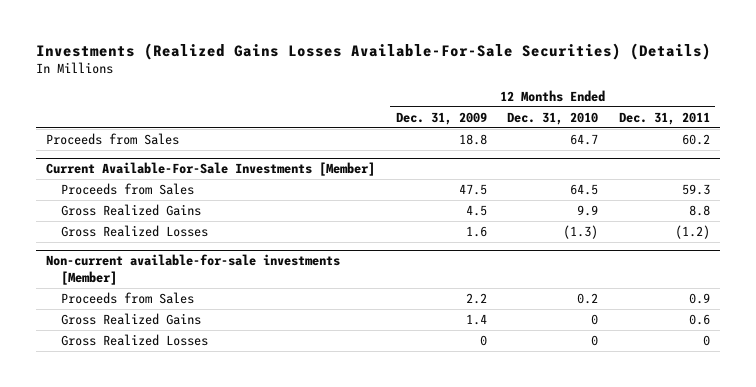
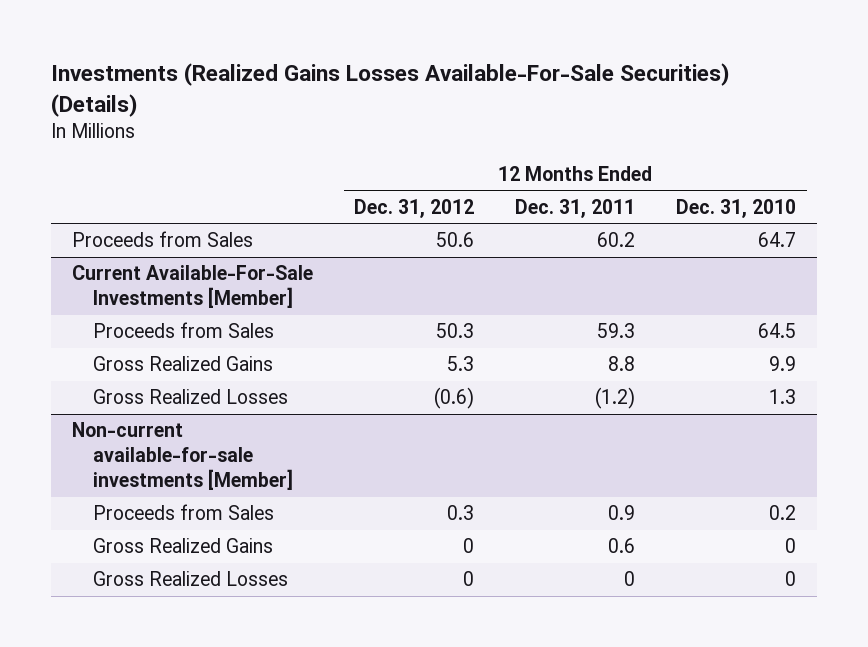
- | 12 Months Ended Dec. 31, 2009 | 12 Months Ended Dec. 31, 2010 | 12 Months Ended Dec. 31, 2011
+ | 12 Months Ended Dec. 31, 2012 | 12 Months Ended Dec. 31, 2011 | 12 Months Ended Dec. 31, 2010
@ Current Available-For-Sale Investments [Member]
- Gross Realized Losses | 1.6 | (1.3) | (1.2)
+ Gross Realized Losses | (0.6) | (1.2) | 1.3

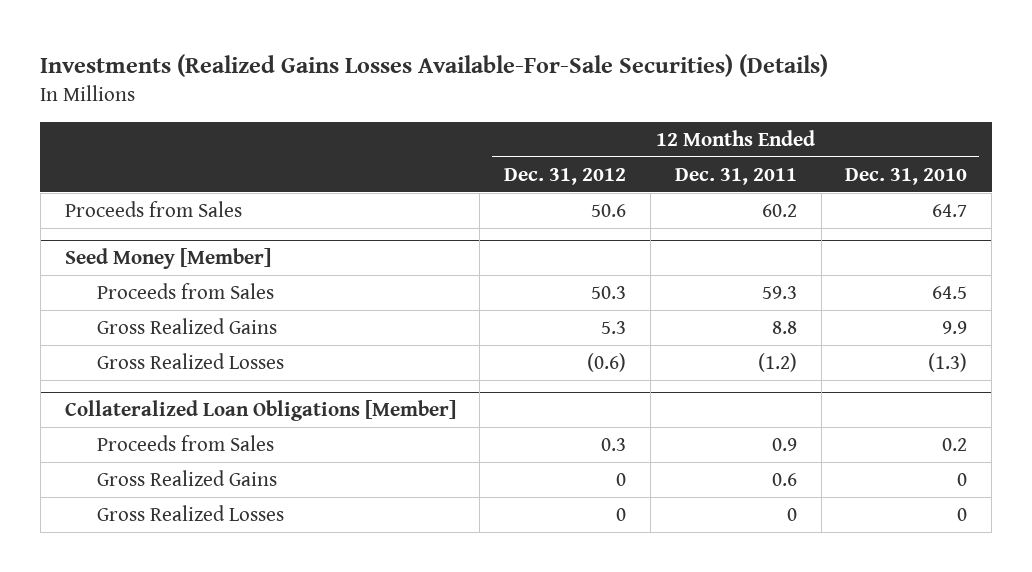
- Current Available-For-Sale Investments [Member]
+ Seed Money [Member]
- Gross Realized Losses | (0.6) | (1.2) | 1.3
- Non-current available-for-sale investments [Member]
+ Gross Realized Losses | (0.6) | (1.2) | (1.3)
+ Collateralized Loan Obligations [Member]

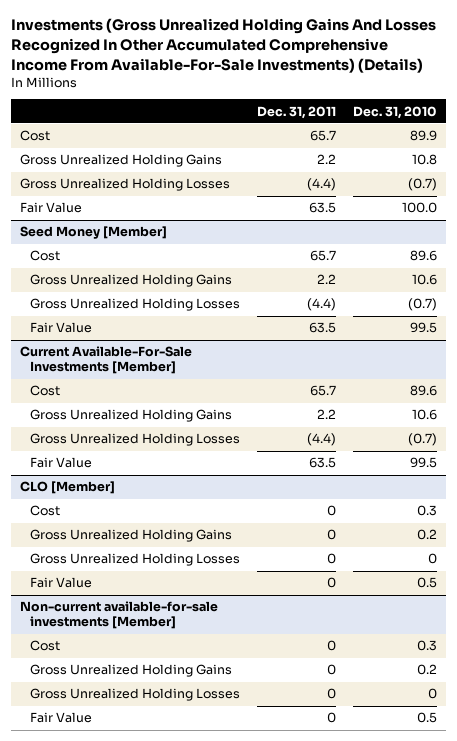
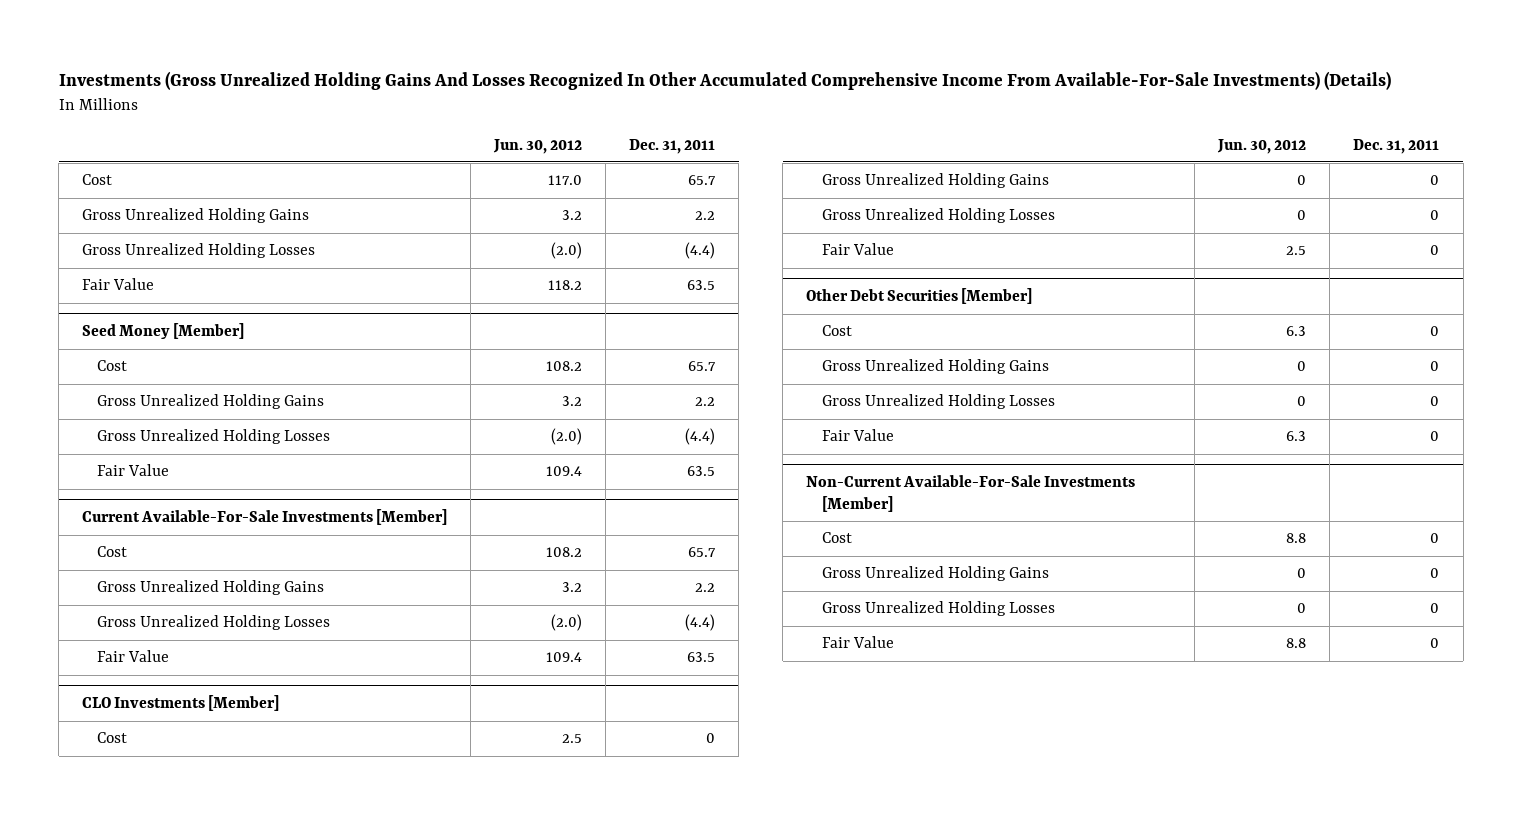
- | Dec. 31, 2011 | Dec. 31, 2010
+ | Jun. 30, 2012 | Dec. 31, 2011
- CLO [Member]
+ CLO Investments [Member]
- Non-current available-for-sale investments [Member]
+ Other Debt Securities [Member]
+ Non-Current Available-For-Sale Investments [Member]
+ Cost | 8.8 | 0
+ Gross Unrealized Holding Gains | 0 | 0
+ Gross Unrealized Holding Losses | 0 | 0
+ Fair Value | 8.8 | 0

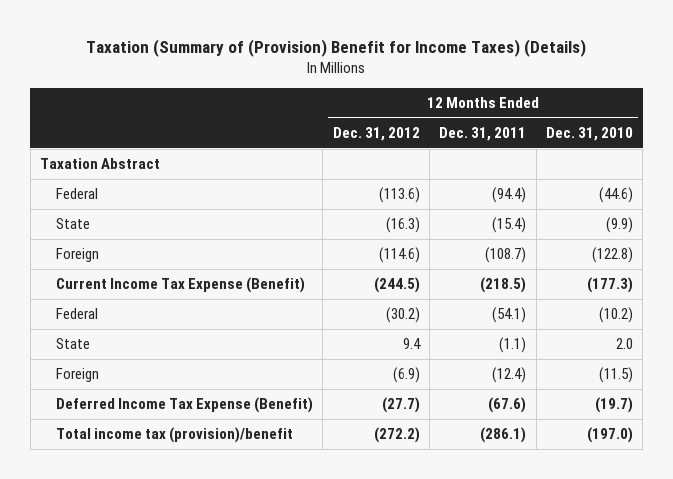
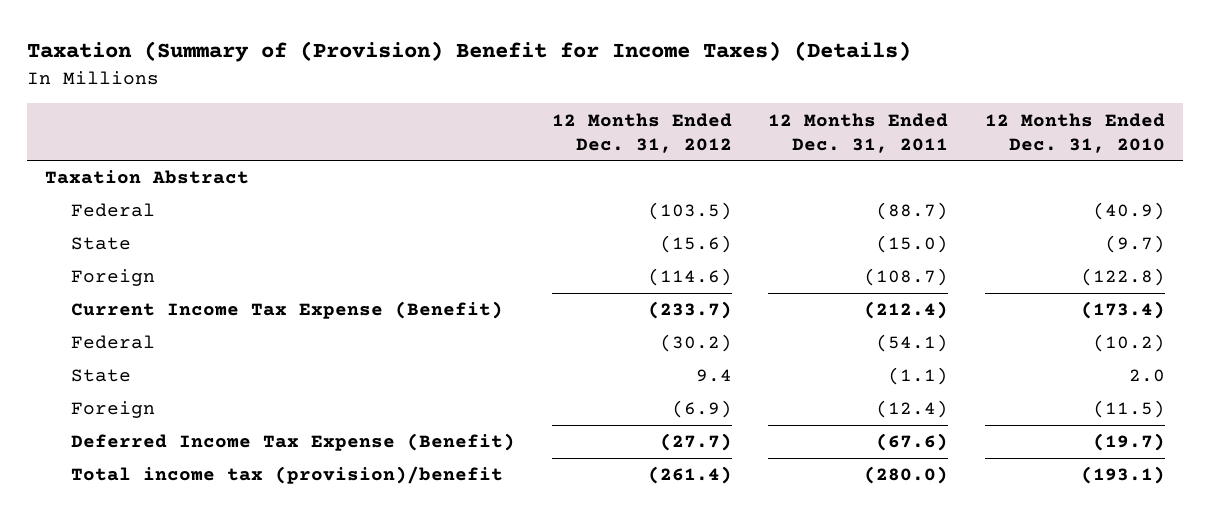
- Federal | (113.6) | (94.4) | (44.6)
- State | (16.3) | (15.4) | (9.9)
+ Federal | (103.5) | (88.7) | (40.9)
+ State | (15.6) | (15.0) | (9.7)
- Current Income Tax Expense (Benefit) | (244.5) | (218.5) | (177.3)
+ Current Income Tax Expense (Benefit) | (233.7) | (212.4) | (173.4)
- Total income tax (provision)/benefit | (272.2) | (286.1) | (197.0)
+ Total income tax (provision)/benefit | (261.4) | (280.0) | (193.1)

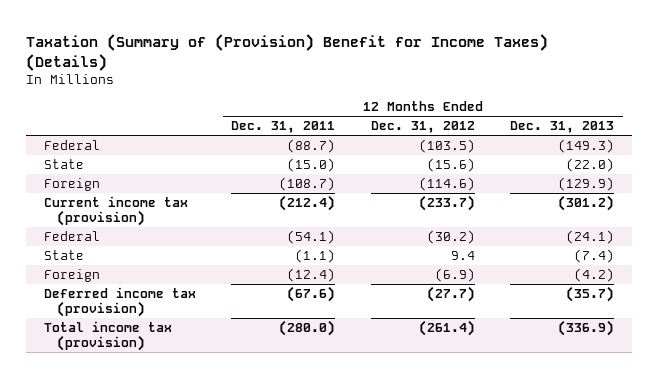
- | 12 Months Ended Dec. 31, 2012 | 12 Months Ended Dec. 31, 2011 | 12 Months Ended Dec. 31, 2010
+ | 12 Months Ended Dec. 31, 2011 | 12 Months Ended Dec. 31, 2012 | 12 Months Ended Dec. 31, 2013
- Taxation Abstract
- Current Income Tax Expense (Benefit) | (233.7) | (212.4) | (173.4)
+ Current income tax (provision) | (212.4) | (233.7) | (301.2)
- Deferred Income Tax Expense (Benefit) | (27.7) | (67.6) | (19.7)
- Total income tax (provision)/benefit | (261.4) | (280.0) | (193.1)
+ Deferred income tax (provision) | (67.6) | (27.7) | (35.7)
+ Total income tax (provision) | (280.0) | (261.4) | (336.9)

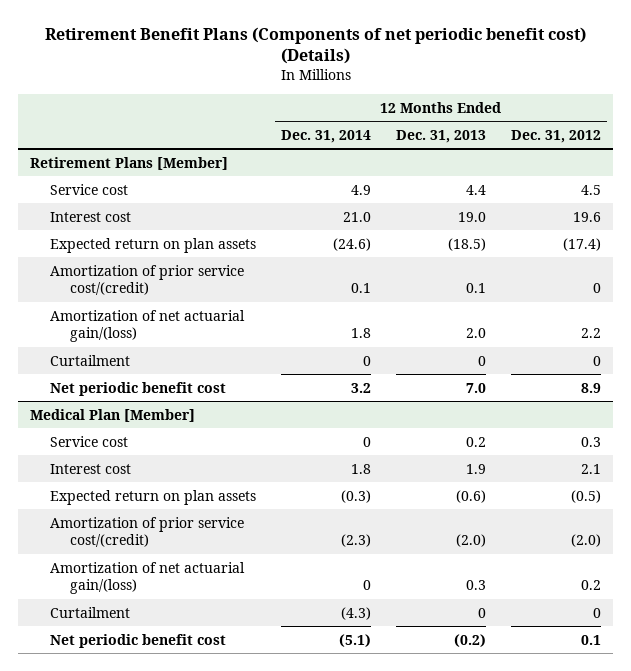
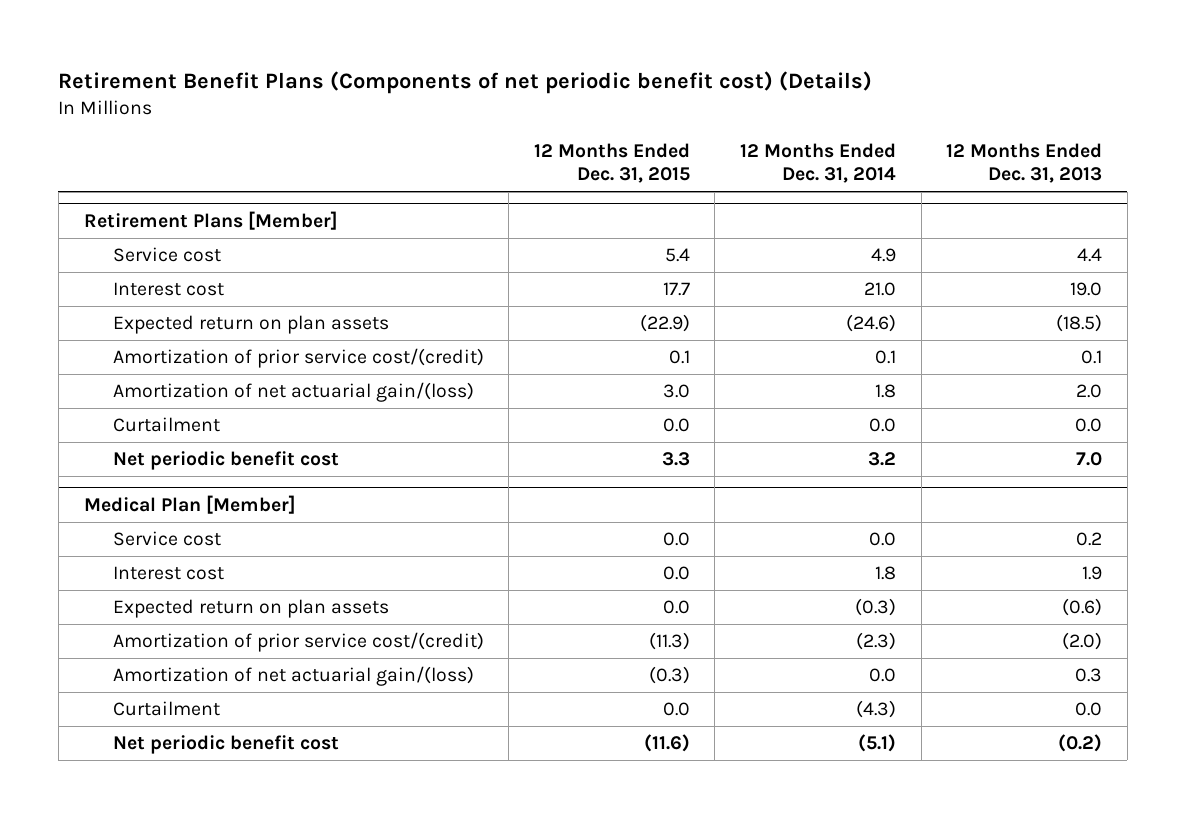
- | 12 Months Ended Dec. 31, 2014 | 12 Months Ended Dec. 31, 2013 | 12 Months Ended Dec. 31, 2012
+ | 12 Months Ended Dec. 31, 2015 | 12 Months Ended Dec. 31, 2014 | 12 Months Ended Dec. 31, 2013
@ Retirement Plans [Member]
- Curtailment | 0 | 0 | 0
+ Curtailment | 0.0 | 0.0 | 0.0
@ Medical Plan [Member]
- Service cost | 0 | 0.2 | 0.3
+ Service cost | 0.0 | 0.0 | 0.2
- Amortization of net actuarial gain/(loss) | 0 | 0.3 | 0.2
- Curtailment | (4.3) | 0 | 0
+ Amortization of net actuarial gain/(loss) | (0.3) | 0.0 | 0.3
+ Curtailment | 0.0 | (4.3) | 0.0

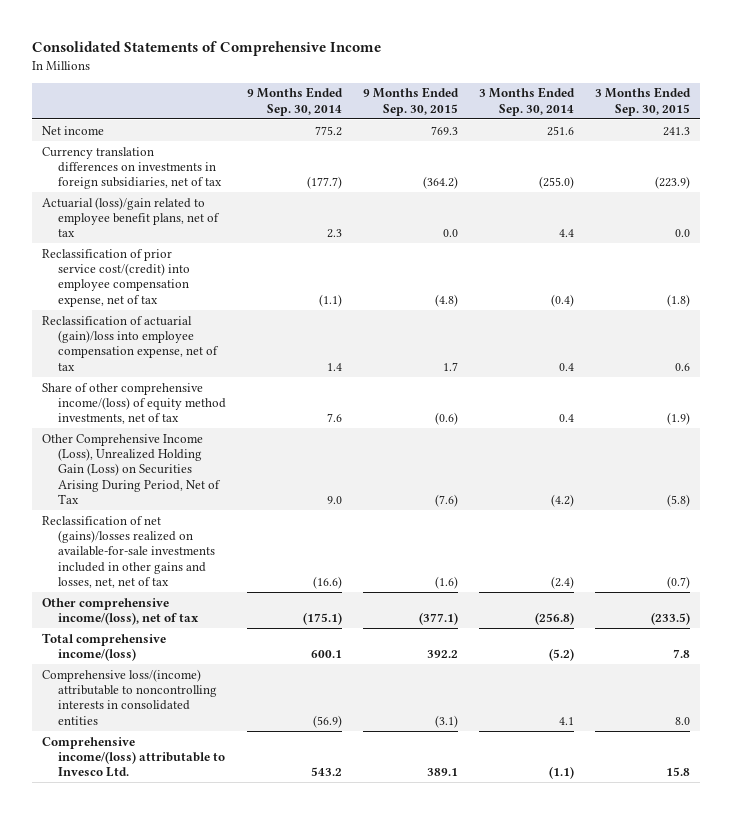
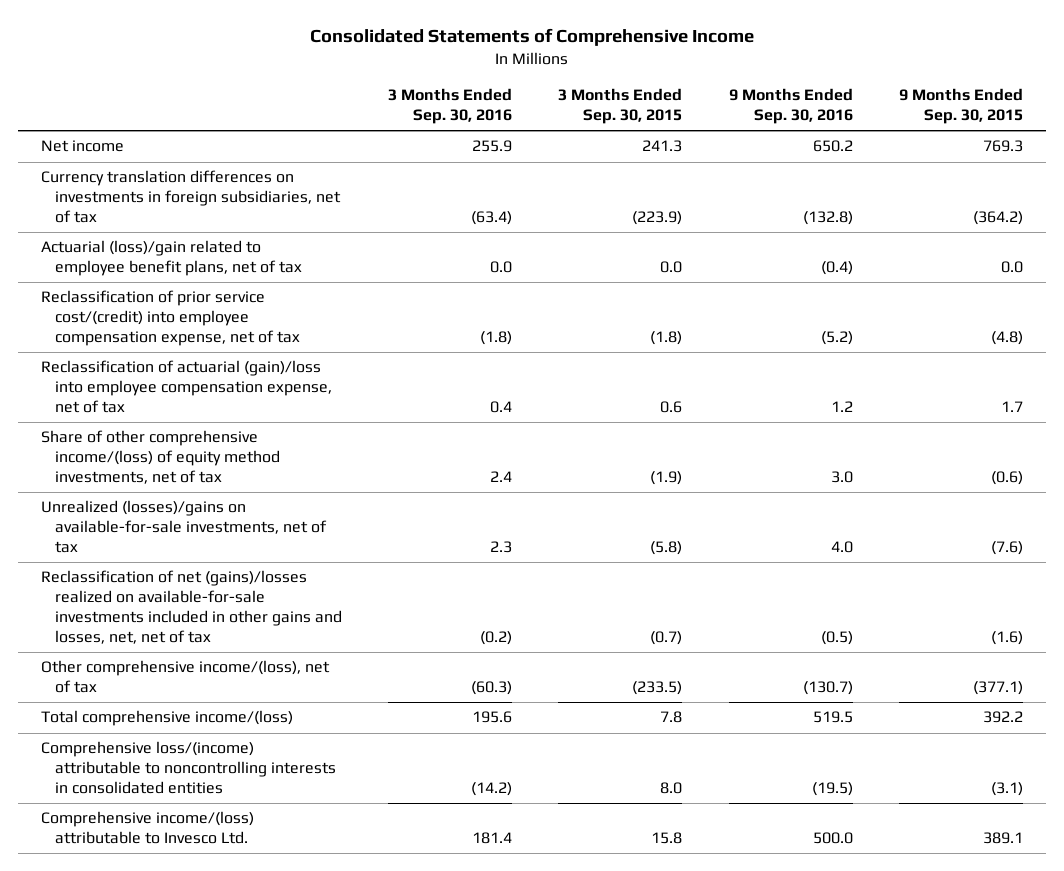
- | 9 Months Ended Sep. 30, 2014 | 9 Months Ended Sep. 30, 2015 | 3 Months Ended Sep. 30, 2014 | 3 Months Ended Sep. 30, 2015
+ | 3 Months Ended Sep. 30, 2016 | 3 Months Ended Sep. 30, 2015 | 9 Months Ended Sep. 30, 2016 | 9 Months Ended Sep. 30, 2015
- Other Comprehensive Income (Loss), Unrealized Holding Gain (Loss) on Securities Arising During Period, Net of Tax | 9.0 | (7.6) | (4.2) | (5.8)
+ Unrealized (losses)/gains on available-for-sale investments, net of tax | 2.3 | (5.8) | 4.0 | (7.6)

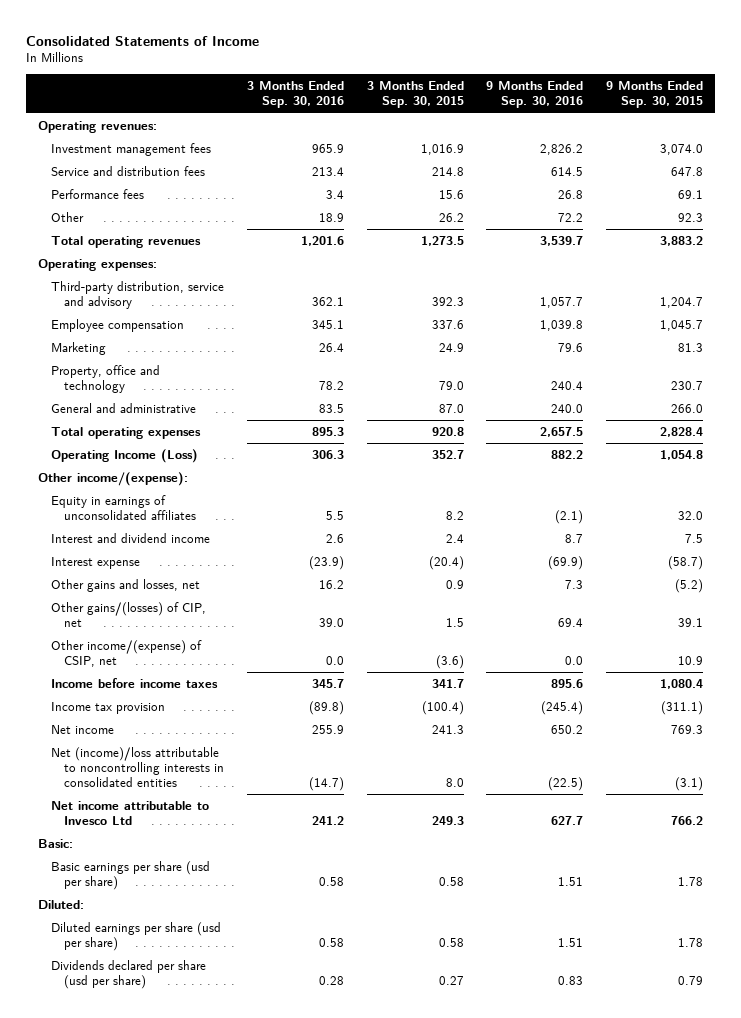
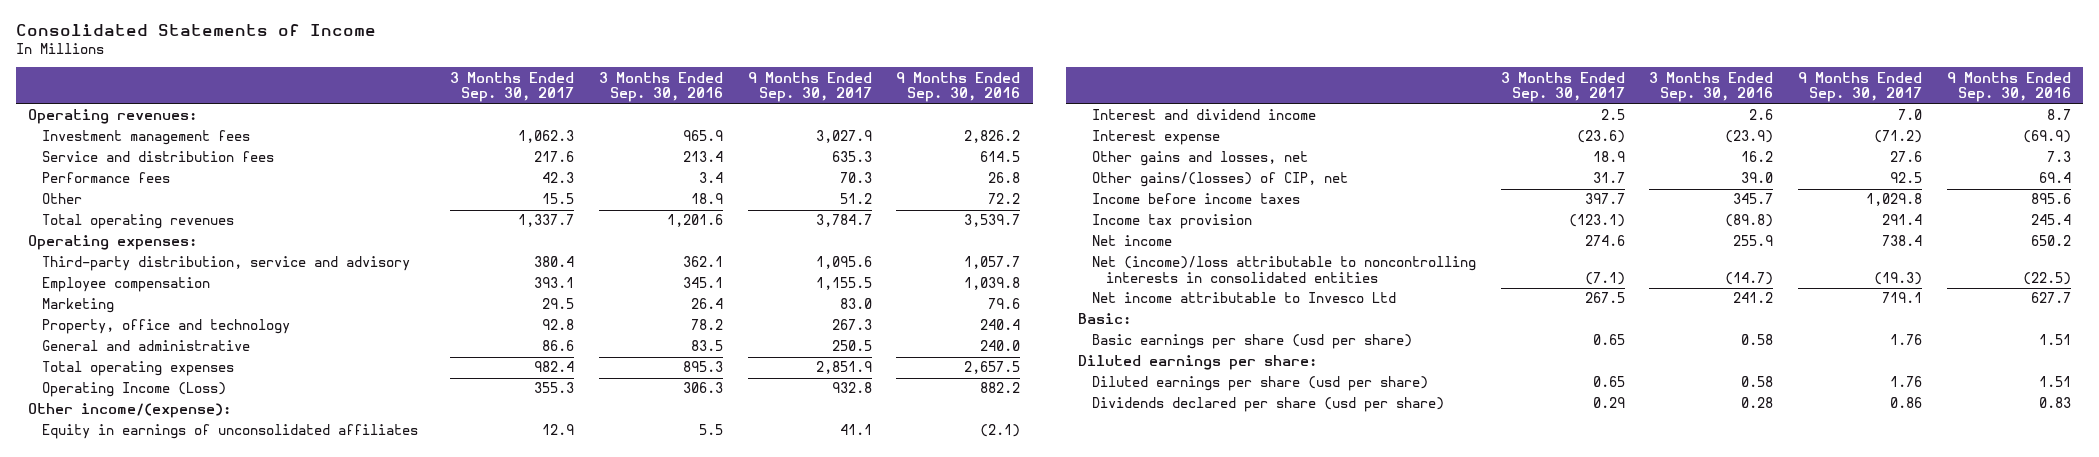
- | 3 Months Ended Sep. 30, 2016 | 3 Months Ended Sep. 30, 2015 | 9 Months Ended Sep. 30, 2016 | 9 Months Ended Sep. 30, 2015
+ | 3 Months Ended Sep. 30, 2017 | 3 Months Ended Sep. 30, 2016 | 9 Months Ended Sep. 30, 2017 | 9 Months Ended Sep. 30, 2016
- Other income/(expense) of CSIP, net | 0.0 | (3.6) | 0.0 | 10.9
- Income tax provision | (89.8) | (100.4) | (245.4) | (311.1)
+ Income tax provision | (123.1) | (89.8) | 291.4 | 245.4
- Diluted:
+ Diluted earnings per share:

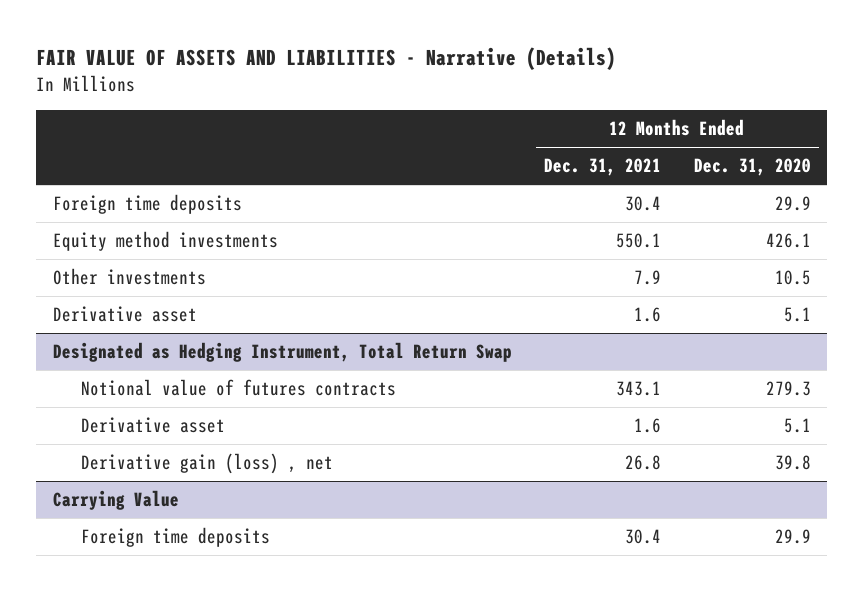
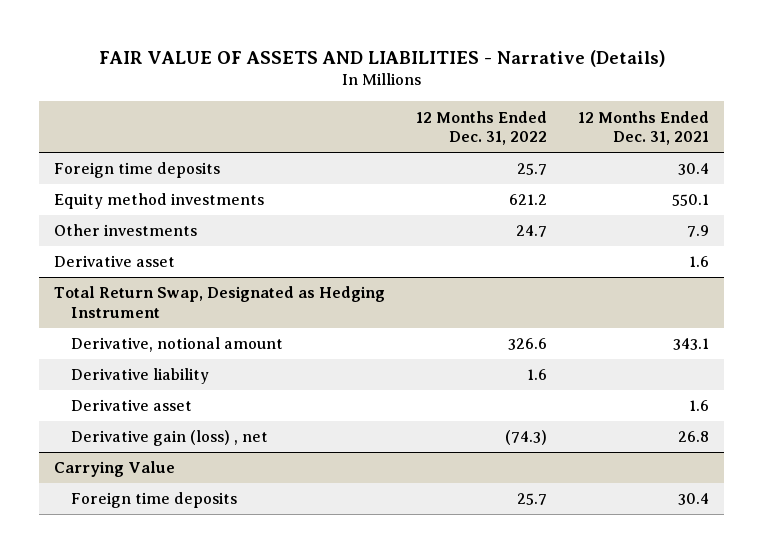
- | 12 Months Ended Dec. 31, 2021 | 12 Months Ended Dec. 31, 2020
+ | 12 Months Ended Dec. 31, 2022 | 12 Months Ended Dec. 31, 2021
- Designated as Hedging Instrument, Total Return Swap
- Notional value of futures contracts | 343.1 | 279.3
+ Total Return Swap, Designated as Hedging Instrument
+ Derivative, notional amount | 326.6 | 343.1
+ Derivative liability | 1.6 |

